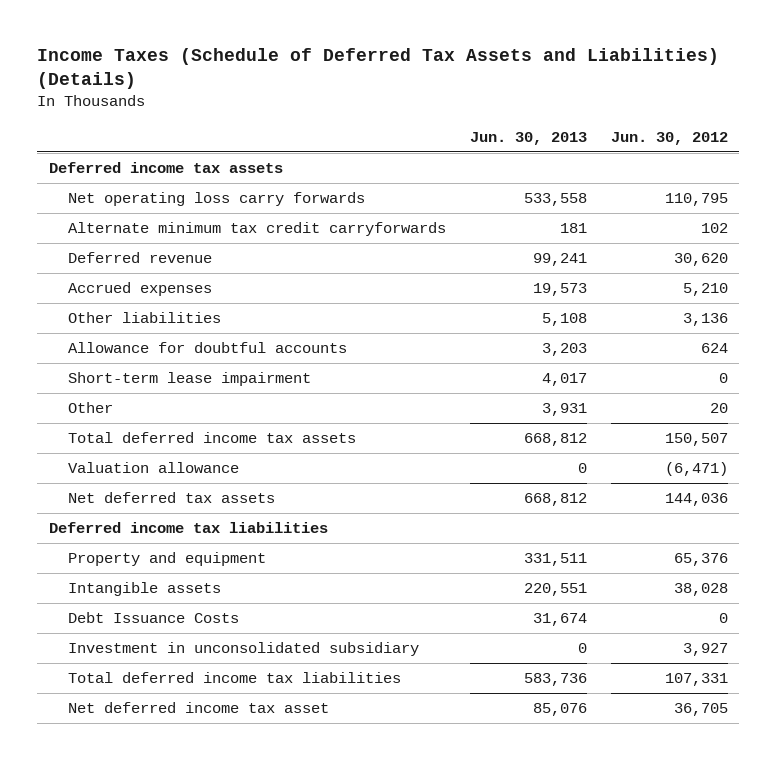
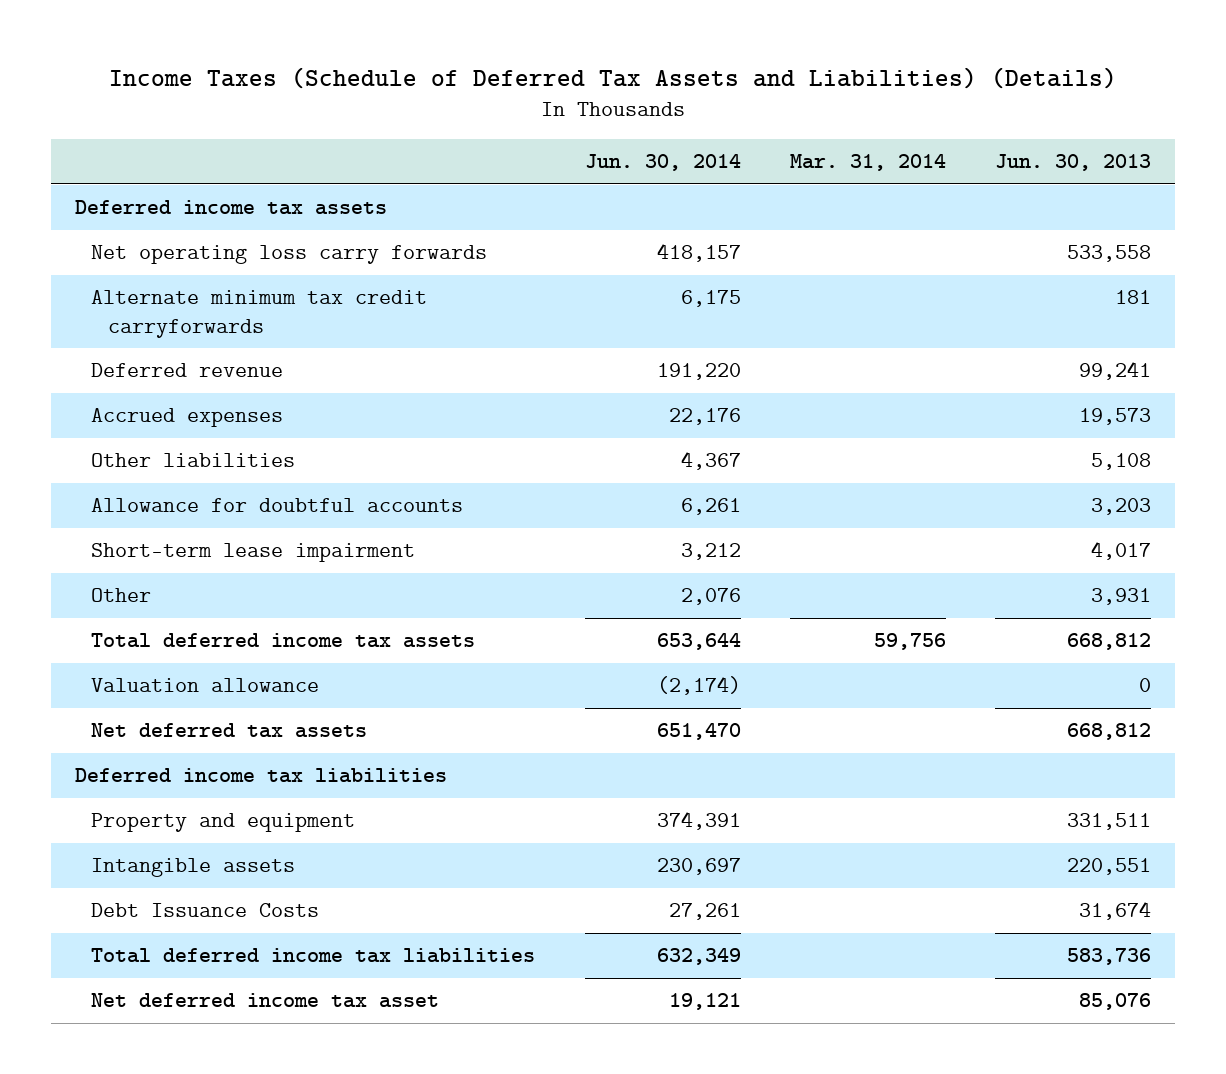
- | Jun. 30, 2013 | Jun. 30, 2012
+ | Jun. 30, 2014 | Mar. 31, 2014 | Jun. 30, 2013
- Investment in unconsolidated subsidiary | 0 | 3,927

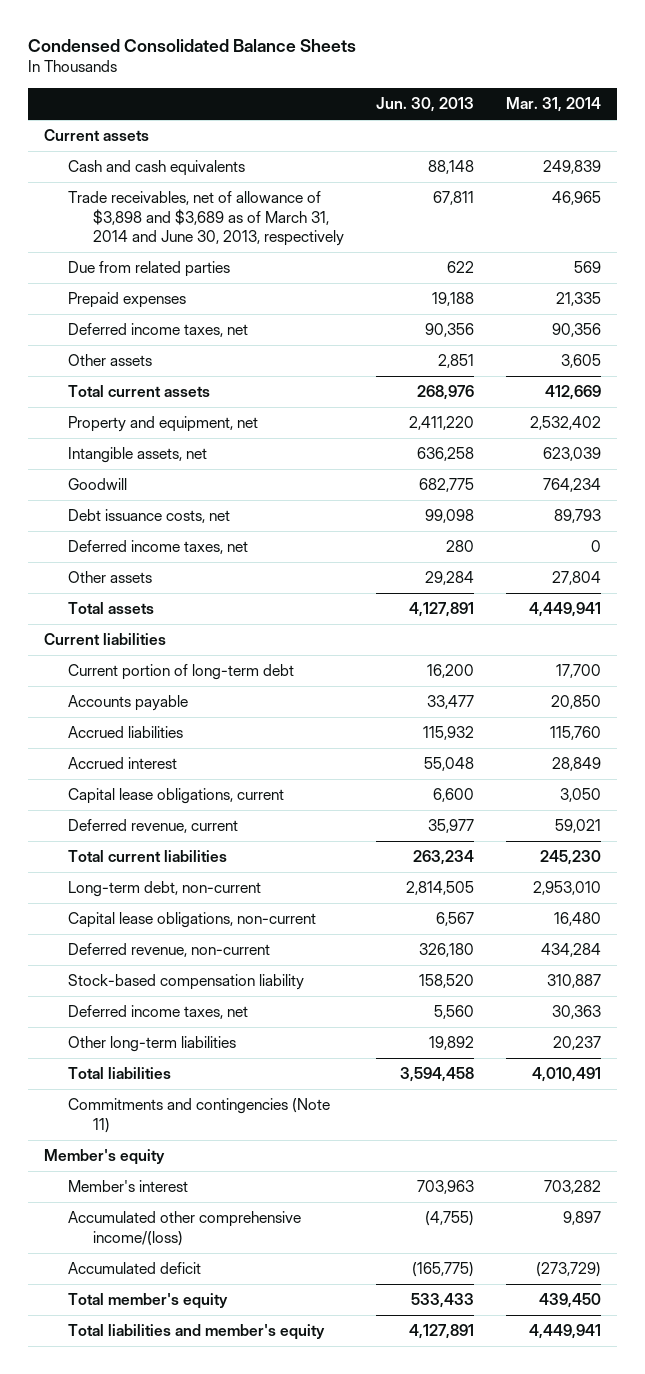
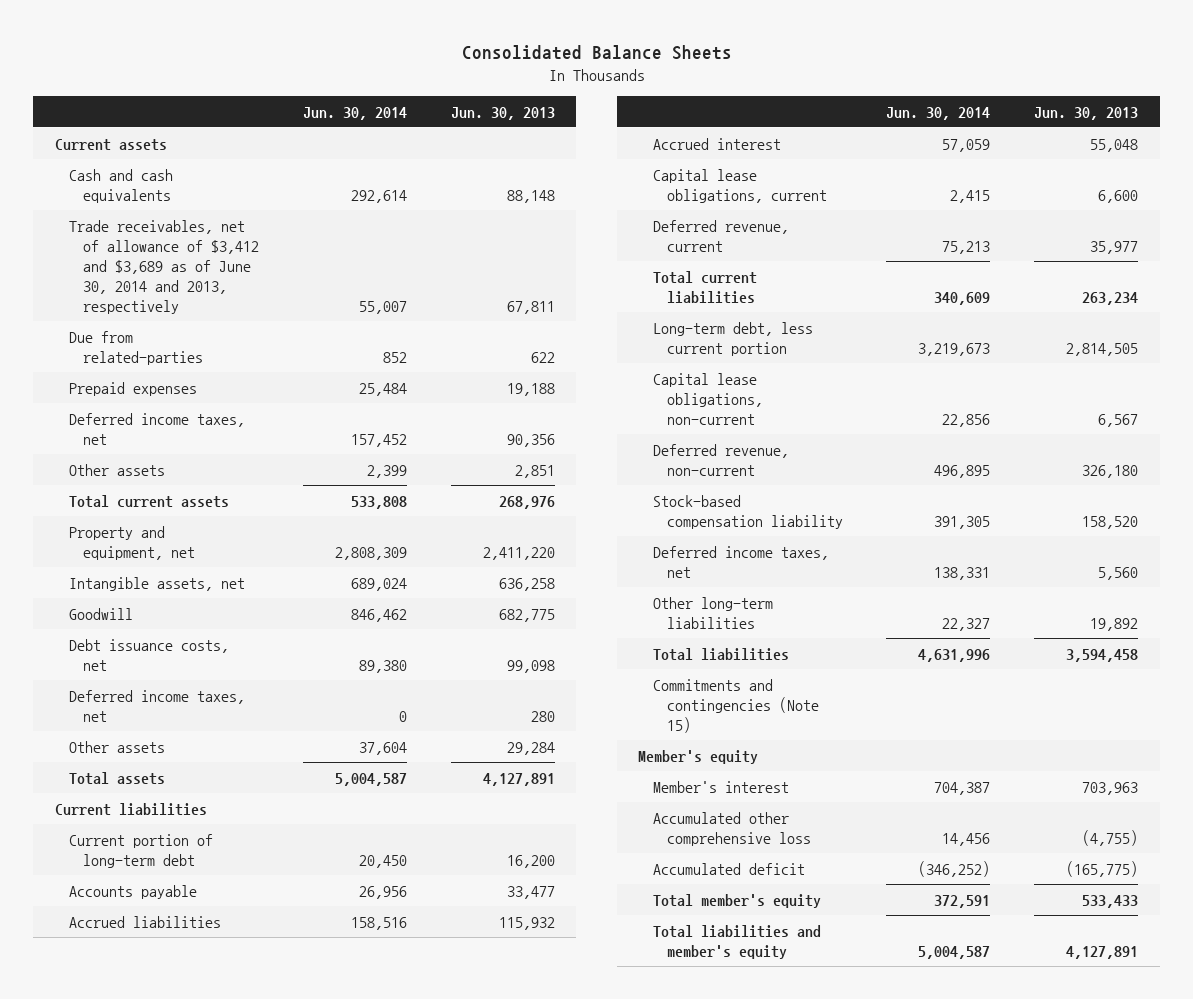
- Condensed Consolidated Balance Sheets
+ Consolidated Balance Sheets
- | Jun. 30, 2013 | Mar. 31, 2014
+ | Jun. 30, 2014 | Jun. 30, 2013
- Trade receivables, net of allowance of $3,898 and $3,689 as of March 31, 2014 and June 30, 2013, respectively | 67,811 | 46,965
- Due from related parties | 622 | 569
+ Trade receivables, net of allowance of $3,412 and $3,689 as of June 30, 2014 and 2013, respectively | 55,007 | 67,811
+ Due from related-parties | 852 | 622
- Long-term debt, non-current | 2,814,505 | 2,953,010
+ Long-term debt, less current portion | 3,219,673 | 2,814,505
- Commitments and contingencies (Note 11)
+ Commitments and contingencies (Note 15)
- Accumulated other comprehensive income/(loss) | (4,755) | 9,897
+ Accumulated other comprehensive loss | 14,456 | (4,755)

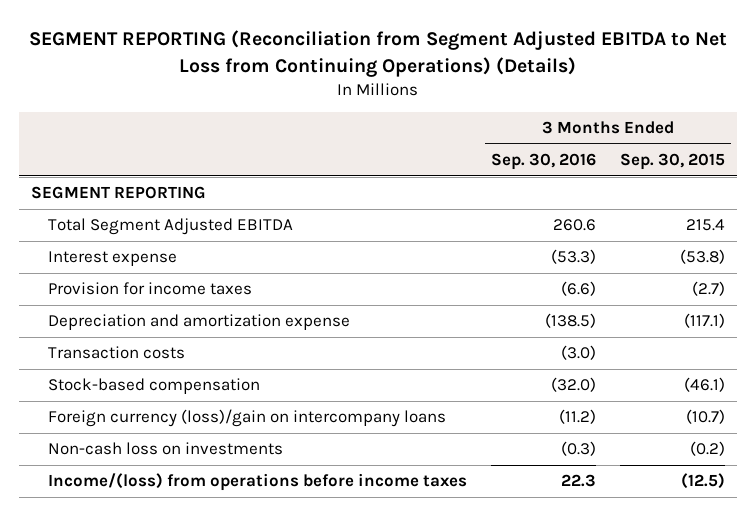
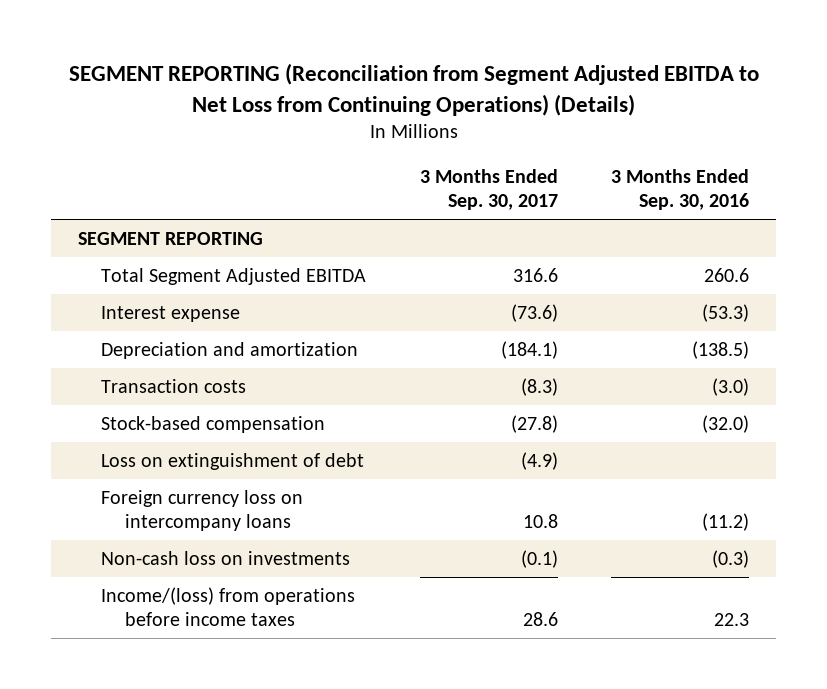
- | 3 Months Ended Sep. 30, 2016 | 3 Months Ended Sep. 30, 2015
+ | 3 Months Ended Sep. 30, 2017 | 3 Months Ended Sep. 30, 2016
- Provision for income taxes | (6.6) | (2.7)
- Depreciation and amortization expense | (138.5) | (117.1)
+ Depreciation and amortization | (184.1) | (138.5)
- Foreign currency (loss)/gain on intercompany loans | (11.2) | (10.7)
+ Loss on extinguishment of debt | (4.9) |
+ Foreign currency loss on intercompany loans | 10.8 | (11.2)

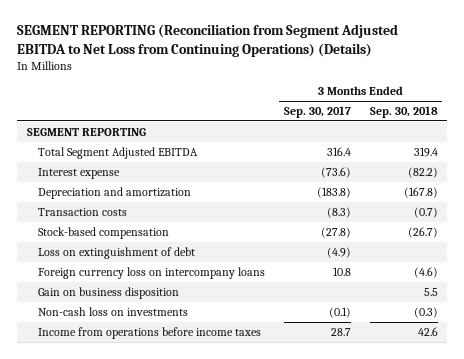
- | 3 Months Ended Sep. 30, 2017 | 3 Months Ended Sep. 30, 2016
+ | 3 Months Ended Sep. 30, 2017 | 3 Months Ended Sep. 30, 2018
- Total Segment Adjusted EBITDA | 316.6 | 260.6
+ Total Segment Adjusted EBITDA | 316.4 | 319.4
- Depreciation and amortization | (184.1) | (138.5)
+ Depreciation and amortization | (183.8) | (167.8)
+ Gain on business disposition | | 5.5
- Income/(loss) from operations before income taxes | 28.6 | 22.3
+ Income from operations before income taxes | 28.7 | 42.6

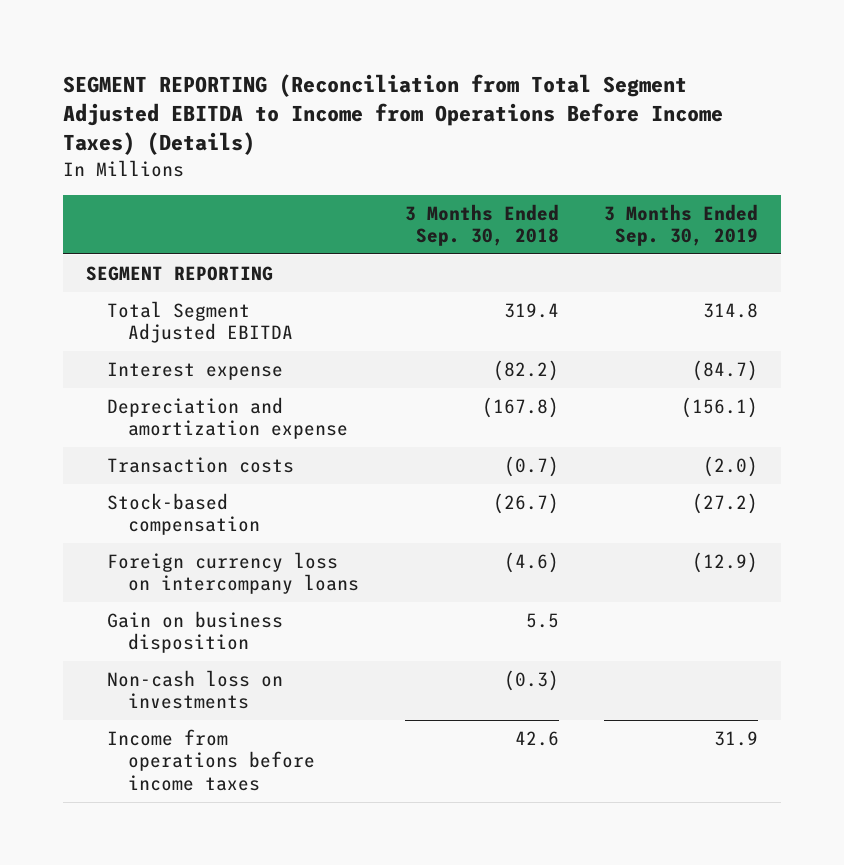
- SEGMENT REPORTING (Reconciliation from Segment Adjusted EBITDA to Net Loss from Continuing Operations) (Details)
+ SEGMENT REPORTING (Reconciliation from Total Segment Adjusted EBITDA to Income from Operations Before Income Taxes) (Details)
- | 3 Months Ended Sep. 30, 2017 | 3 Months Ended Sep. 30, 2018
+ | 3 Months Ended Sep. 30, 2018 | 3 Months Ended Sep. 30, 2019
- Depreciation and amortization | (183.8) | (167.8)
+ Depreciation and amortization expense | (167.8) | (156.1)
- Loss on extinguishment of debt | (4.9) |

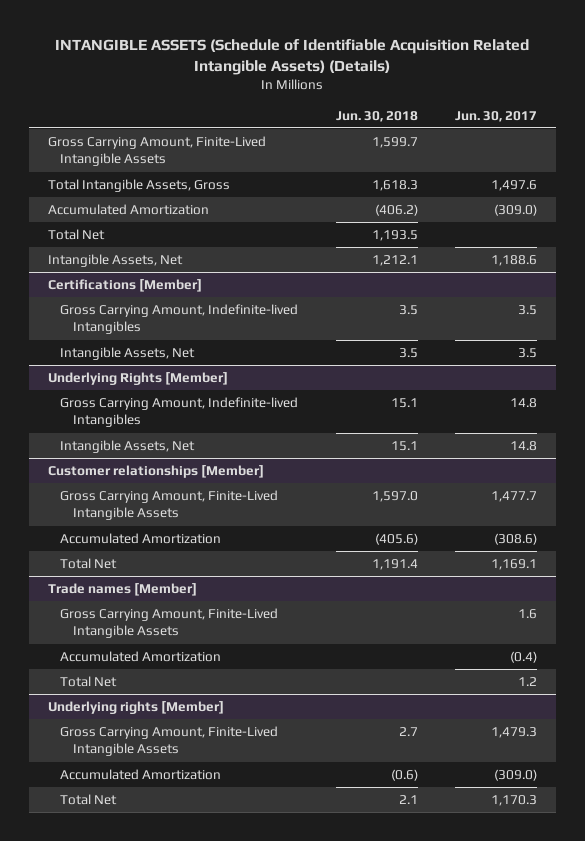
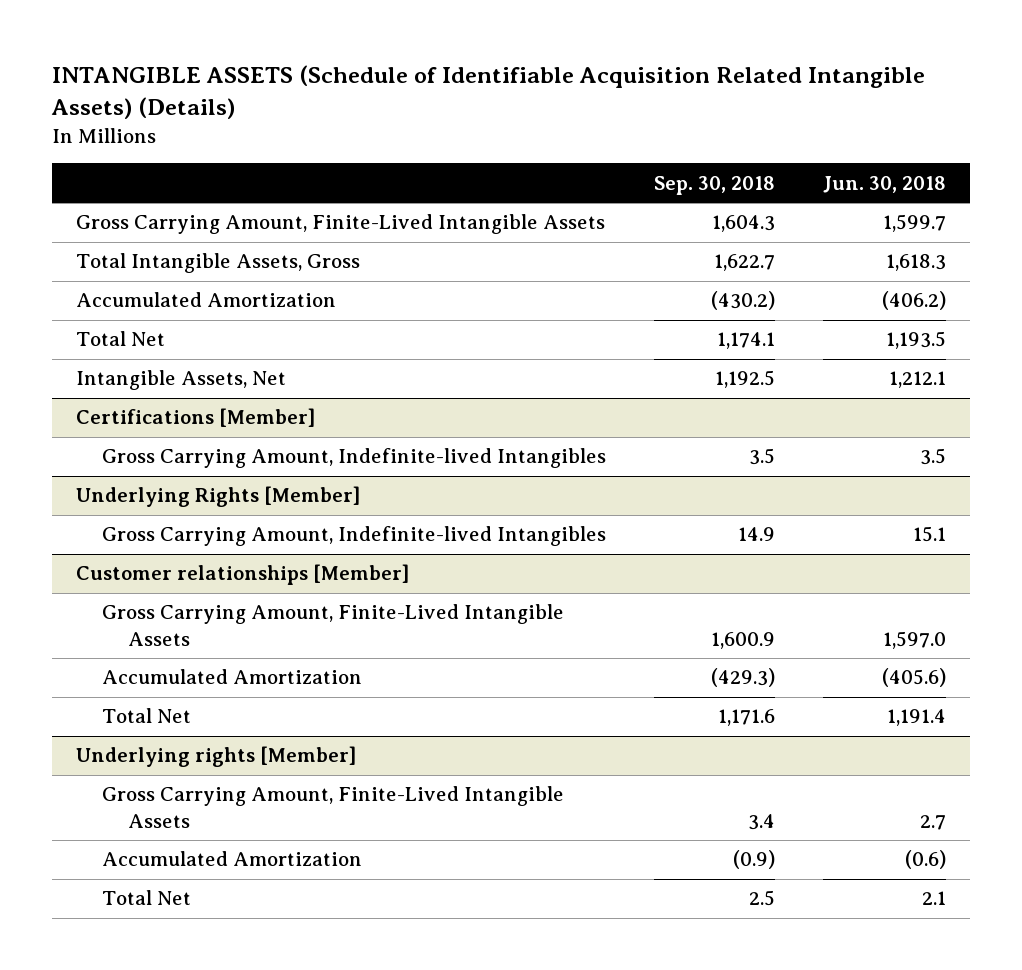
- | Jun. 30, 2018 | Jun. 30, 2017
+ | Sep. 30, 2018 | Jun. 30, 2018
@ Certifications [Member]
- Intangible Assets, Net | 3.5 | 3.5
@ Underlying Rights [Member]
- Intangible Assets, Net | 15.1 | 14.8
- Trade names [Member]
- Gross Carrying Amount, Finite-Lived Intangible Assets | | 1.6
- Accumulated Amortization | | (0.4)
- Total Net | | 1.2

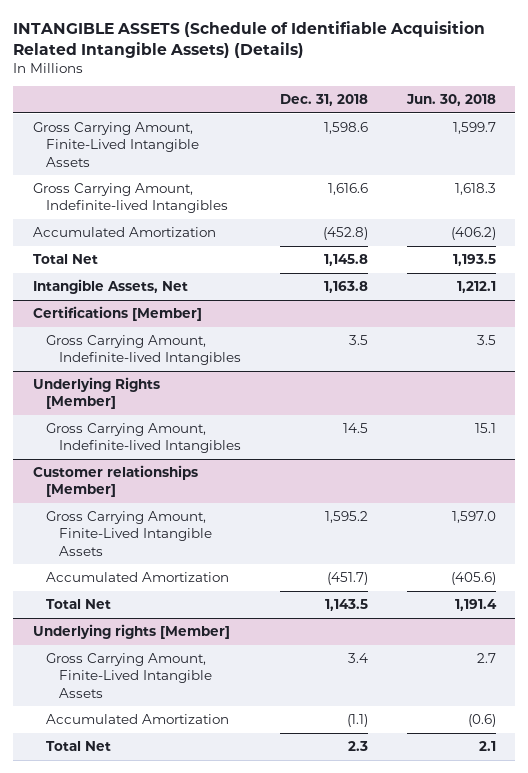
- | Sep. 30, 2018 | Jun. 30, 2018
+ | Dec. 31, 2018 | Jun. 30, 2018
- Total Intangible Assets, Gross | 1,622.7 | 1,618.3
+ Gross Carrying Amount, Indefinite-lived Intangibles | 1,616.6 | 1,618.3

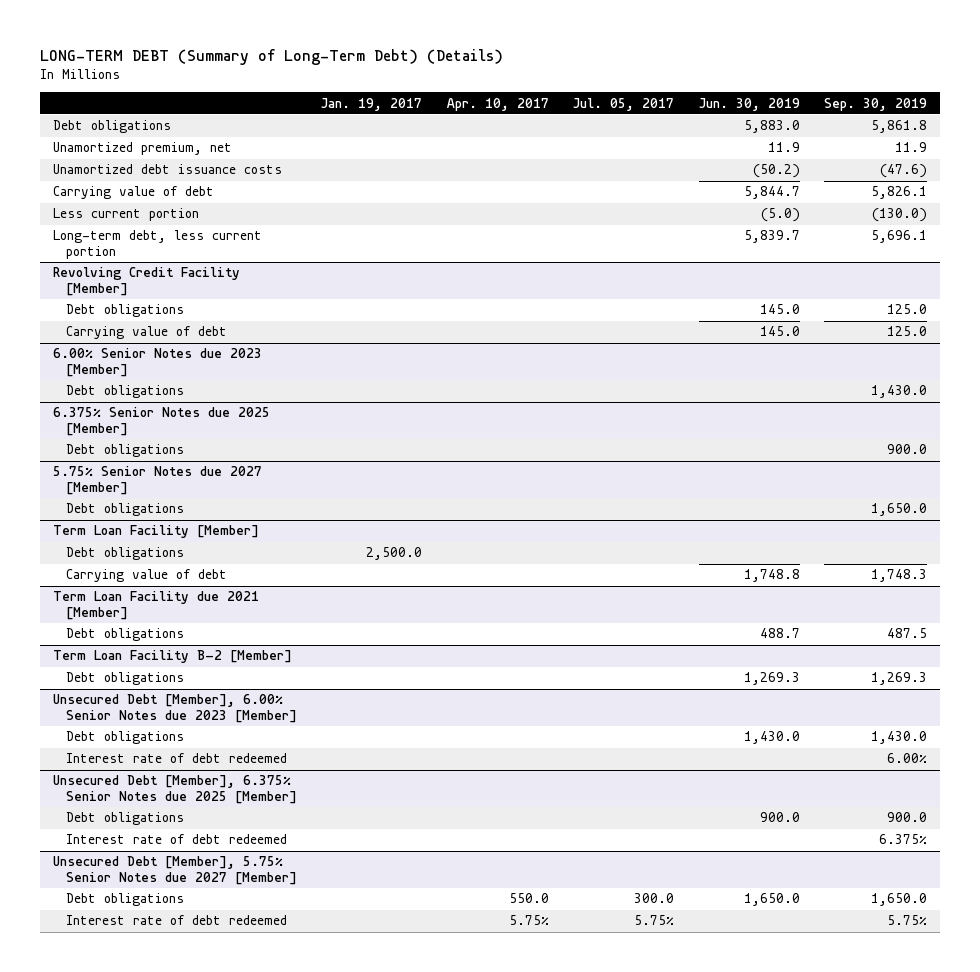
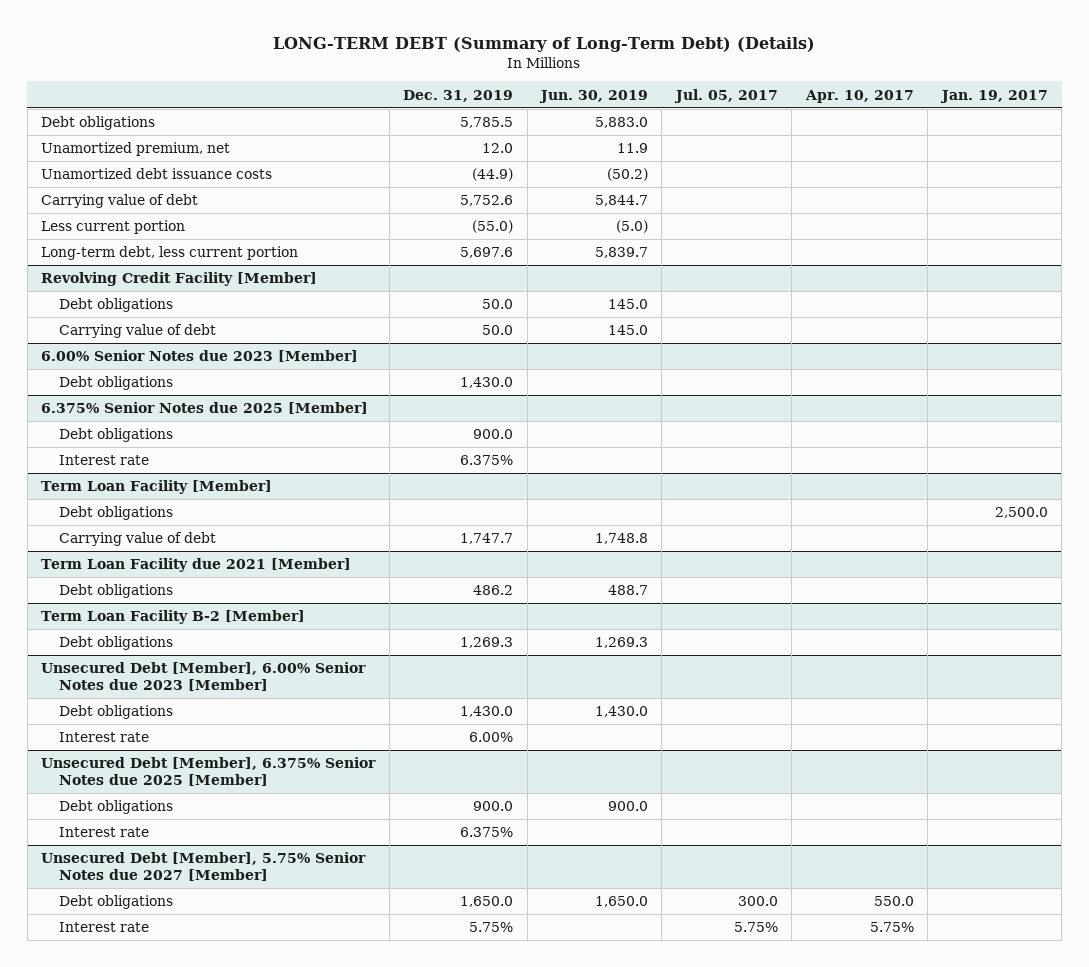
- | Jan. 19, 2017 | Apr. 10, 2017 | Jul. 05, 2017 | Jun. 30, 2019 | Sep. 30, 2019
+ | Dec. 31, 2019 | Jun. 30, 2019 | Jul. 05, 2017 | Apr. 10, 2017 | Jan. 19, 2017
- 5.75% Senior Notes due 2027 [Member]
- Debt obligations | | | | | 1,650.0
@ 6.375% Senior Notes due 2025 [Member]
+ Interest rate | 6.375% | | | |
@ Unsecured Debt [Member], 6.00% Senior Notes due 2023 [Member]
- Interest rate of debt redeemed | | | | | 6.00%
+ Interest rate | 6.00% | | | |
@ Unsecured Debt [Member], 6.375% Senior Notes due 2025 [Member]
- Interest rate of debt redeemed | | | | | 6.375%
+ Interest rate | 6.375% | | | |
@ Unsecured Debt [Member], 5.75% Senior Notes due 2027 [Member]
- Interest rate of debt redeemed | | 5.75% | 5.75% | | 5.75%
+ Interest rate | 5.75% | | 5.75% | 5.75% |

